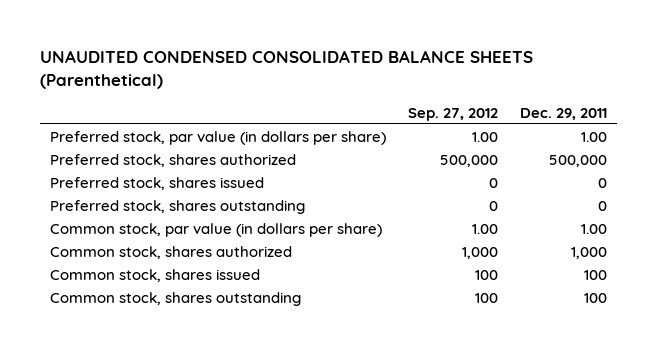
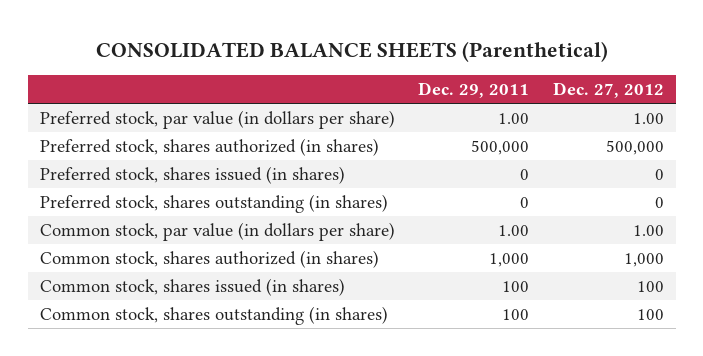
- UNAUDITED CONDENSED CONSOLIDATED BALANCE SHEETS (Parenthetical)
+ CONSOLIDATED BALANCE SHEETS (Parenthetical)
- | Sep. 27, 2012 | Dec. 29, 2011
+ | Dec. 29, 2011 | Dec. 27, 2012
- Preferred stock, shares authorized | 500,000 | 500,000
- Preferred stock, shares issued | 0 | 0
- Preferred stock, shares outstanding | 0 | 0
+ Preferred stock, shares authorized (in shares) | 500,000 | 500,000
+ Preferred stock, shares issued (in shares) | 0 | 0
+ Preferred stock, shares outstanding (in shares) | 0 | 0
- Common stock, shares authorized | 1,000 | 1,000
- Common stock, shares issued | 100 | 100
- Common stock, shares outstanding | 100 | 100
+ Common stock, shares authorized (in shares) | 1,000 | 1,000
+ Common stock, shares issued (in shares) | 100 | 100
+ Common stock, shares outstanding (in shares) | 100 | 100

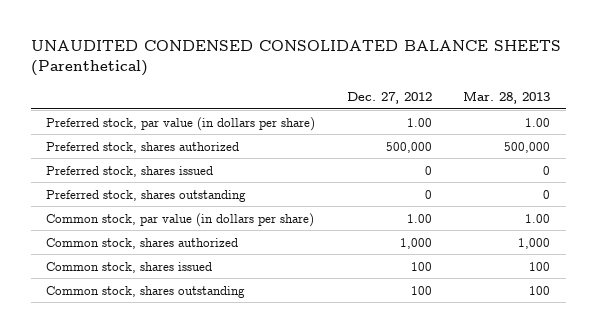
- CONSOLIDATED BALANCE SHEETS (Parenthetical)
+ UNAUDITED CONDENSED CONSOLIDATED BALANCE SHEETS (Parenthetical)
- | Dec. 29, 2011 | Dec. 27, 2012
+ | Dec. 27, 2012 | Mar. 28, 2013
- Preferred stock, shares authorized (in shares) | 500,000 | 500,000
- Preferred stock, shares issued (in shares) | 0 | 0
- Preferred stock, shares outstanding (in shares) | 0 | 0
+ Preferred stock, shares authorized | 500,000 | 500,000
+ Preferred stock, shares issued | 0 | 0
+ Preferred stock, shares outstanding | 0 | 0
- Common stock, shares authorized (in shares) | 1,000 | 1,000
- Common stock, shares issued (in shares) | 100 | 100
- Common stock, shares outstanding (in shares) | 100 | 100
+ Common stock, shares authorized | 1,000 | 1,000
+ Common stock, shares issued | 100 | 100
+ Common stock, shares outstanding | 100 | 100

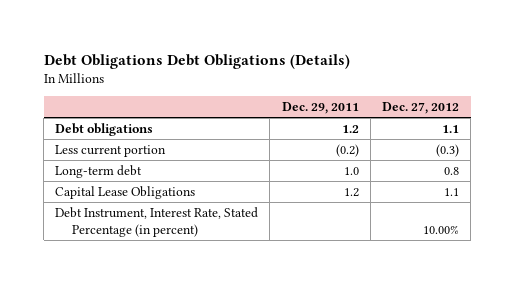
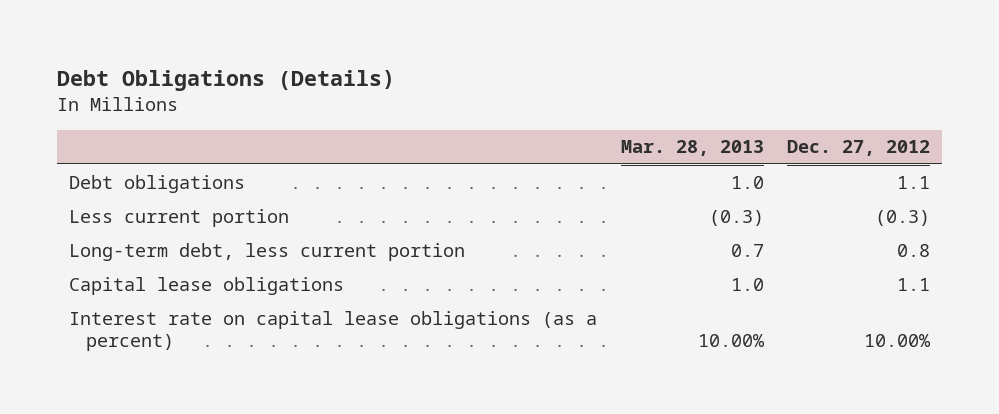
- Debt Obligations Debt Obligations (Details)
+ Debt Obligations (Details)
- | Dec. 29, 2011 | Dec. 27, 2012
+ | Mar. 28, 2013 | Dec. 27, 2012
- Long-term debt | 1.0 | 0.8
- Capital Lease Obligations | 1.2 | 1.1
- Debt Instrument, Interest Rate, Stated Percentage (in percent) | | 10.00%
+ Long-term debt, less current portion | 0.7 | 0.8
+ Capital lease obligations | 1.0 | 1.1
+ Interest rate on capital lease obligations (as a percent) | 10.00% | 10.00%

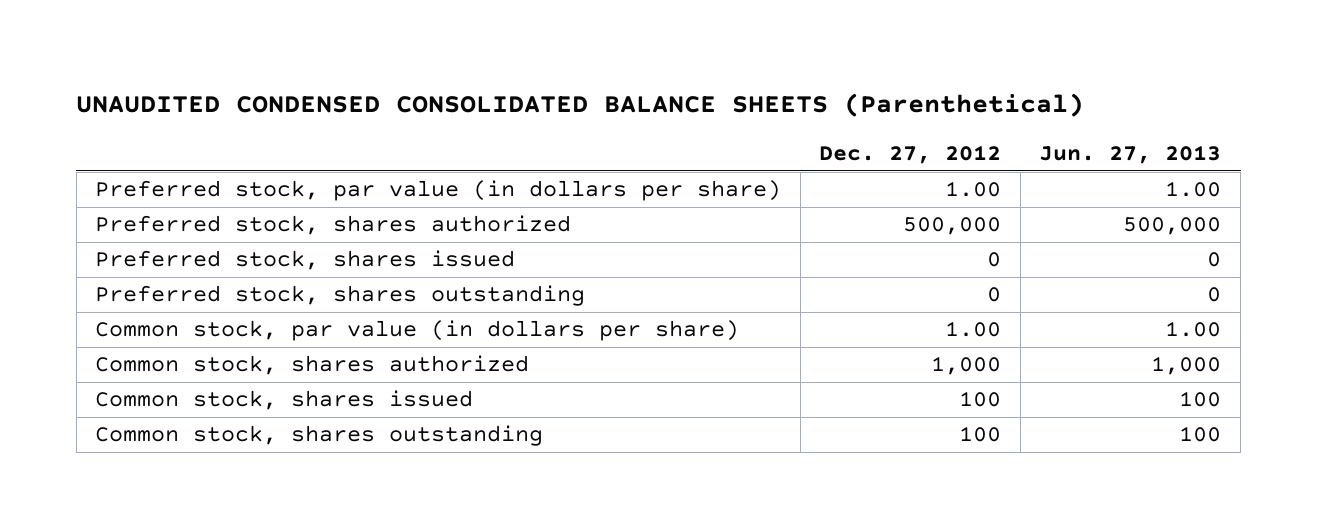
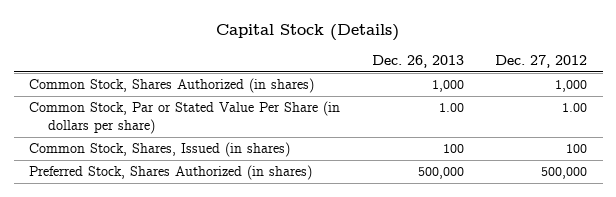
- UNAUDITED CONDENSED CONSOLIDATED BALANCE SHEETS (Parenthetical)
+ Capital Stock (Details)
- | Dec. 27, 2012 | Jun. 27, 2013
+ | Dec. 26, 2013 | Dec. 27, 2012
- Preferred stock, par value (in dollars per share) | 1.00 | 1.00
- Preferred stock, shares authorized | 500,000 | 500,000
- Preferred stock, shares issued | 0 | 0
- Preferred stock, shares outstanding | 0 | 0
- Common stock, par value (in dollars per share) | 1.00 | 1.00
- Common stock, shares authorized | 1,000 | 1,000
- Common stock, shares issued | 100 | 100
- Common stock, shares outstanding | 100 | 100
+ Common Stock, Shares Authorized (in shares) | 1,000 | 1,000
+ Common Stock, Par or Stated Value Per Share (in dollars per share) | 1.00 | 1.00
+ Common Stock, Shares, Issued (in shares) | 100 | 100
+ Preferred Stock, Shares Authorized (in shares) | 500,000 | 500,000

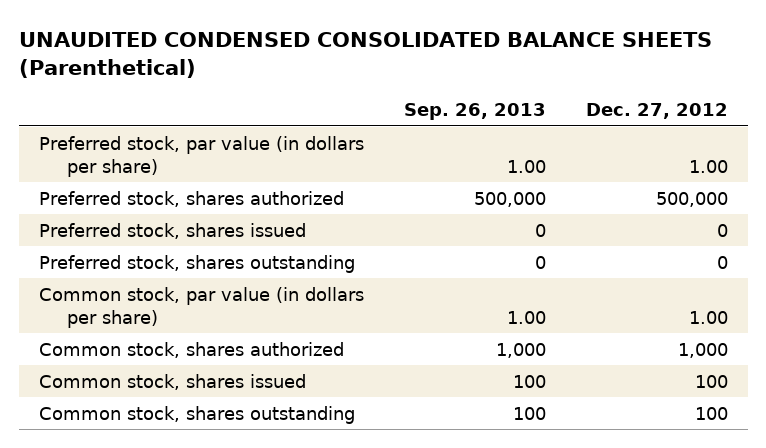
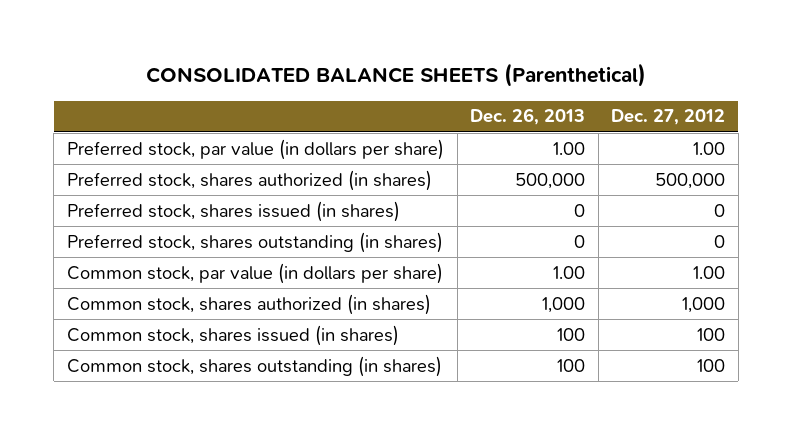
- UNAUDITED CONDENSED CONSOLIDATED BALANCE SHEETS (Parenthetical)
+ CONSOLIDATED BALANCE SHEETS (Parenthetical)
- | Sep. 26, 2013 | Dec. 27, 2012
+ | Dec. 26, 2013 | Dec. 27, 2012
- Preferred stock, shares authorized | 500,000 | 500,000
- Preferred stock, shares issued | 0 | 0
- Preferred stock, shares outstanding | 0 | 0
+ Preferred stock, shares authorized (in shares) | 500,000 | 500,000
+ Preferred stock, shares issued (in shares) | 0 | 0
+ Preferred stock, shares outstanding (in shares) | 0 | 0
- Common stock, shares authorized | 1,000 | 1,000
- Common stock, shares issued | 100 | 100
- Common stock, shares outstanding | 100 | 100
+ Common stock, shares authorized (in shares) | 1,000 | 1,000
+ Common stock, shares issued (in shares) | 100 | 100
+ Common stock, shares outstanding (in shares) | 100 | 100

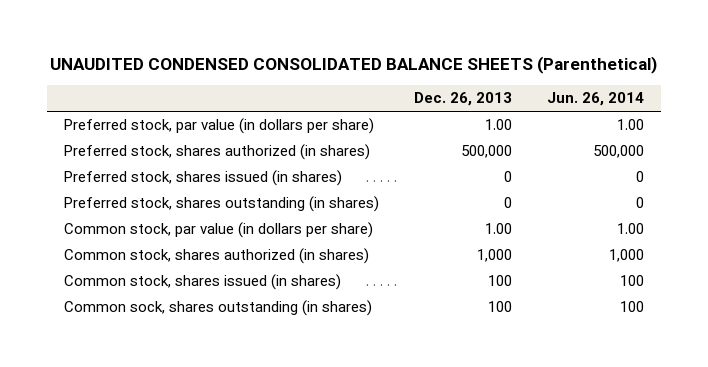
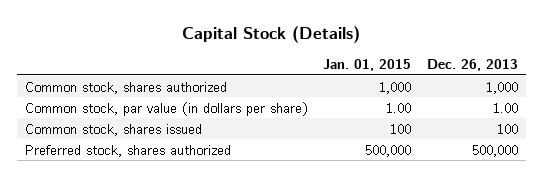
- UNAUDITED CONDENSED CONSOLIDATED BALANCE SHEETS (Parenthetical)
+ Capital Stock (Details)
- | Dec. 26, 2013 | Jun. 26, 2014
+ | Jan. 01, 2015 | Dec. 26, 2013
- Preferred stock, par value (in dollars per share) | 1.00 | 1.00
- Preferred stock, shares authorized (in shares) | 500,000 | 500,000
- Preferred stock, shares issued (in shares) | 0 | 0
- Preferred stock, shares outstanding (in shares) | 0 | 0
+ Common stock, shares authorized | 1,000 | 1,000
- Common stock, shares authorized (in shares) | 1,000 | 1,000
- Common stock, shares issued (in shares) | 100 | 100
- Common sock, shares outstanding (in shares) | 100 | 100
+ Common stock, shares issued | 100 | 100
+ Preferred stock, shares authorized | 500,000 | 500,000

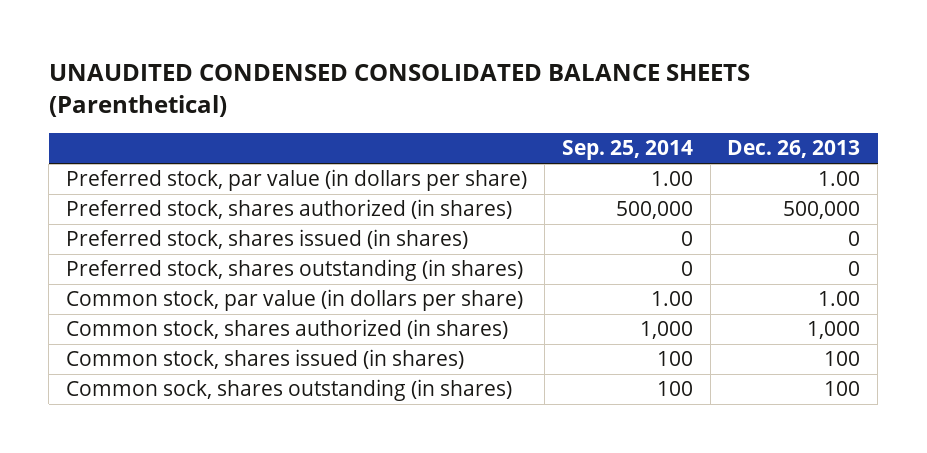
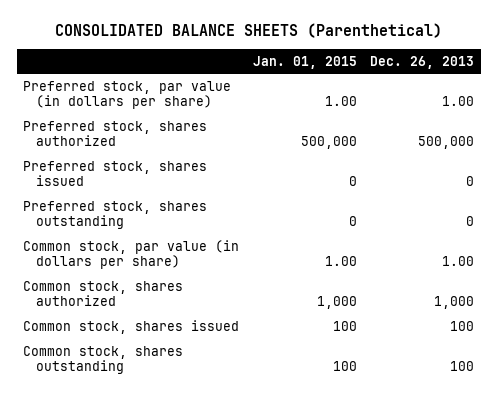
- UNAUDITED CONDENSED CONSOLIDATED BALANCE SHEETS (Parenthetical)
+ CONSOLIDATED BALANCE SHEETS (Parenthetical)
- | Sep. 25, 2014 | Dec. 26, 2013
+ | Jan. 01, 2015 | Dec. 26, 2013
- Preferred stock, shares authorized (in shares) | 500,000 | 500,000
- Preferred stock, shares issued (in shares) | 0 | 0
- Preferred stock, shares outstanding (in shares) | 0 | 0
+ Preferred stock, shares authorized | 500,000 | 500,000
+ Preferred stock, shares issued | 0 | 0
+ Preferred stock, shares outstanding | 0 | 0
- Common stock, shares authorized (in shares) | 1,000 | 1,000
- Common stock, shares issued (in shares) | 100 | 100
- Common sock, shares outstanding (in shares) | 100 | 100
+ Common stock, shares authorized | 1,000 | 1,000
+ Common stock, shares issued | 100 | 100
+ Common stock, shares outstanding | 100 | 100

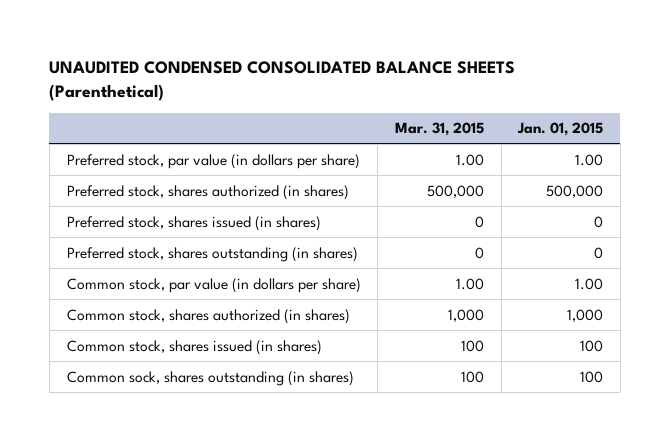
- CONSOLIDATED BALANCE SHEETS (Parenthetical)
+ UNAUDITED CONDENSED CONSOLIDATED BALANCE SHEETS (Parenthetical)
- | Jan. 01, 2015 | Dec. 26, 2013
+ | Mar. 31, 2015 | Jan. 01, 2015
- Preferred stock, shares authorized | 500,000 | 500,000
- Preferred stock, shares issued | 0 | 0
- Preferred stock, shares outstanding | 0 | 0
+ Preferred stock, shares authorized (in shares) | 500,000 | 500,000
+ Preferred stock, shares issued (in shares) | 0 | 0
+ Preferred stock, shares outstanding (in shares) | 0 | 0
- Common stock, shares authorized | 1,000 | 1,000
- Common stock, shares issued | 100 | 100
- Common stock, shares outstanding | 100 | 100
+ Common stock, shares authorized (in shares) | 1,000 | 1,000
+ Common stock, shares issued (in shares) | 100 | 100
+ Common sock, shares outstanding (in shares) | 100 | 100

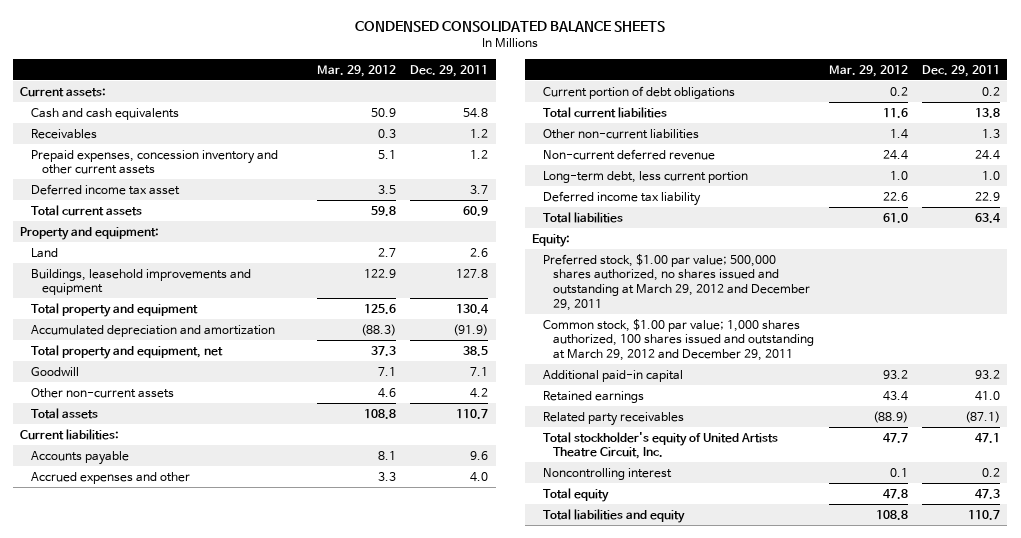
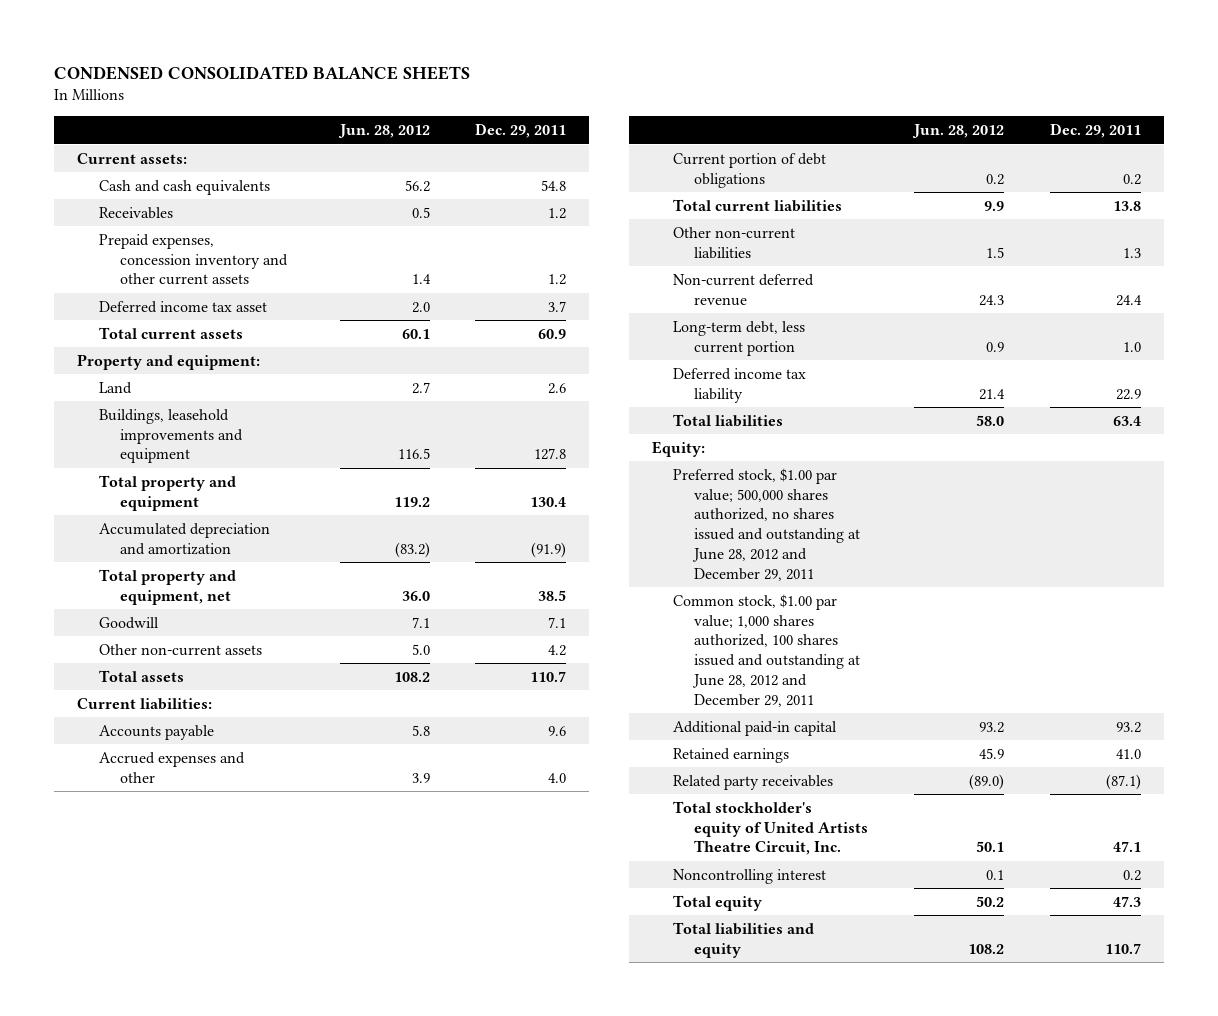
- | Mar. 29, 2012 | Dec. 29, 2011
+ | Jun. 28, 2012 | Dec. 29, 2011
- Preferred stock, $1.00 par value; 500,000 shares authorized, no shares issued and outstanding at March 29, 2012 and December 29, 2011
- Common stock, $1.00 par value; 1,000 shares authorized, 100 shares issued and outstanding at March 29, 2012 and December 29, 2011
+ Preferred stock, $1.00 par value; 500,000 shares authorized, no shares issued and outstanding at June 28, 2012 and December 29, 2011
+ Common stock, $1.00 par value; 1,000 shares authorized, 100 shares issued and outstanding at June 28, 2012 and December 29, 2011

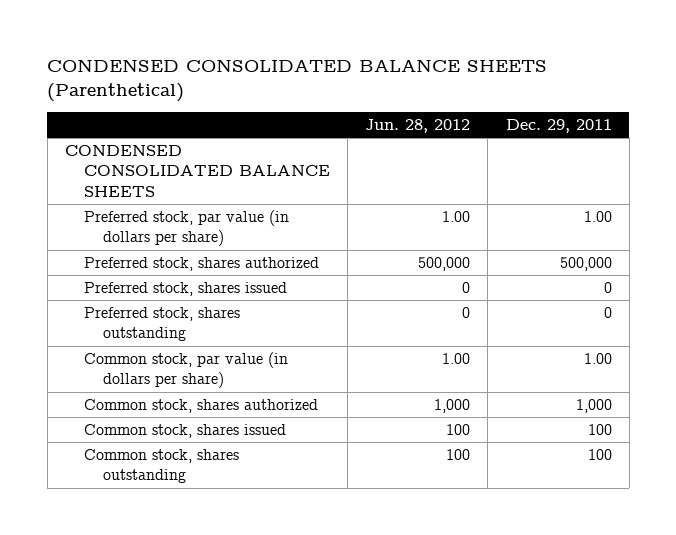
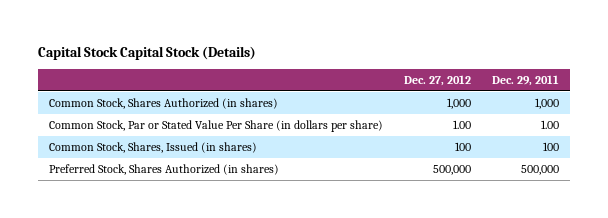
- CONDENSED CONSOLIDATED BALANCE SHEETS (Parenthetical)
+ Capital Stock Capital Stock (Details)
- | Jun. 28, 2012 | Dec. 29, 2011
+ | Dec. 27, 2012 | Dec. 29, 2011
- CONDENSED CONSOLIDATED BALANCE SHEETS
- Preferred stock, par value (in dollars per share) | 1.00 | 1.00
- Preferred stock, shares authorized | 500,000 | 500,000
- Preferred stock, shares issued | 0 | 0
- Preferred stock, shares outstanding | 0 | 0
- Common stock, par value (in dollars per share) | 1.00 | 1.00
- Common stock, shares authorized | 1,000 | 1,000
- Common stock, shares issued | 100 | 100
- Common stock, shares outstanding | 100 | 100
+ Common Stock, Shares Authorized (in shares) | 1,000 | 1,000
+ Common Stock, Par or Stated Value Per Share (in dollars per share) | 1.00 | 1.00
+ Common Stock, Shares, Issued (in shares) | 100 | 100
+ Preferred Stock, Shares Authorized (in shares) | 500,000 | 500,000

